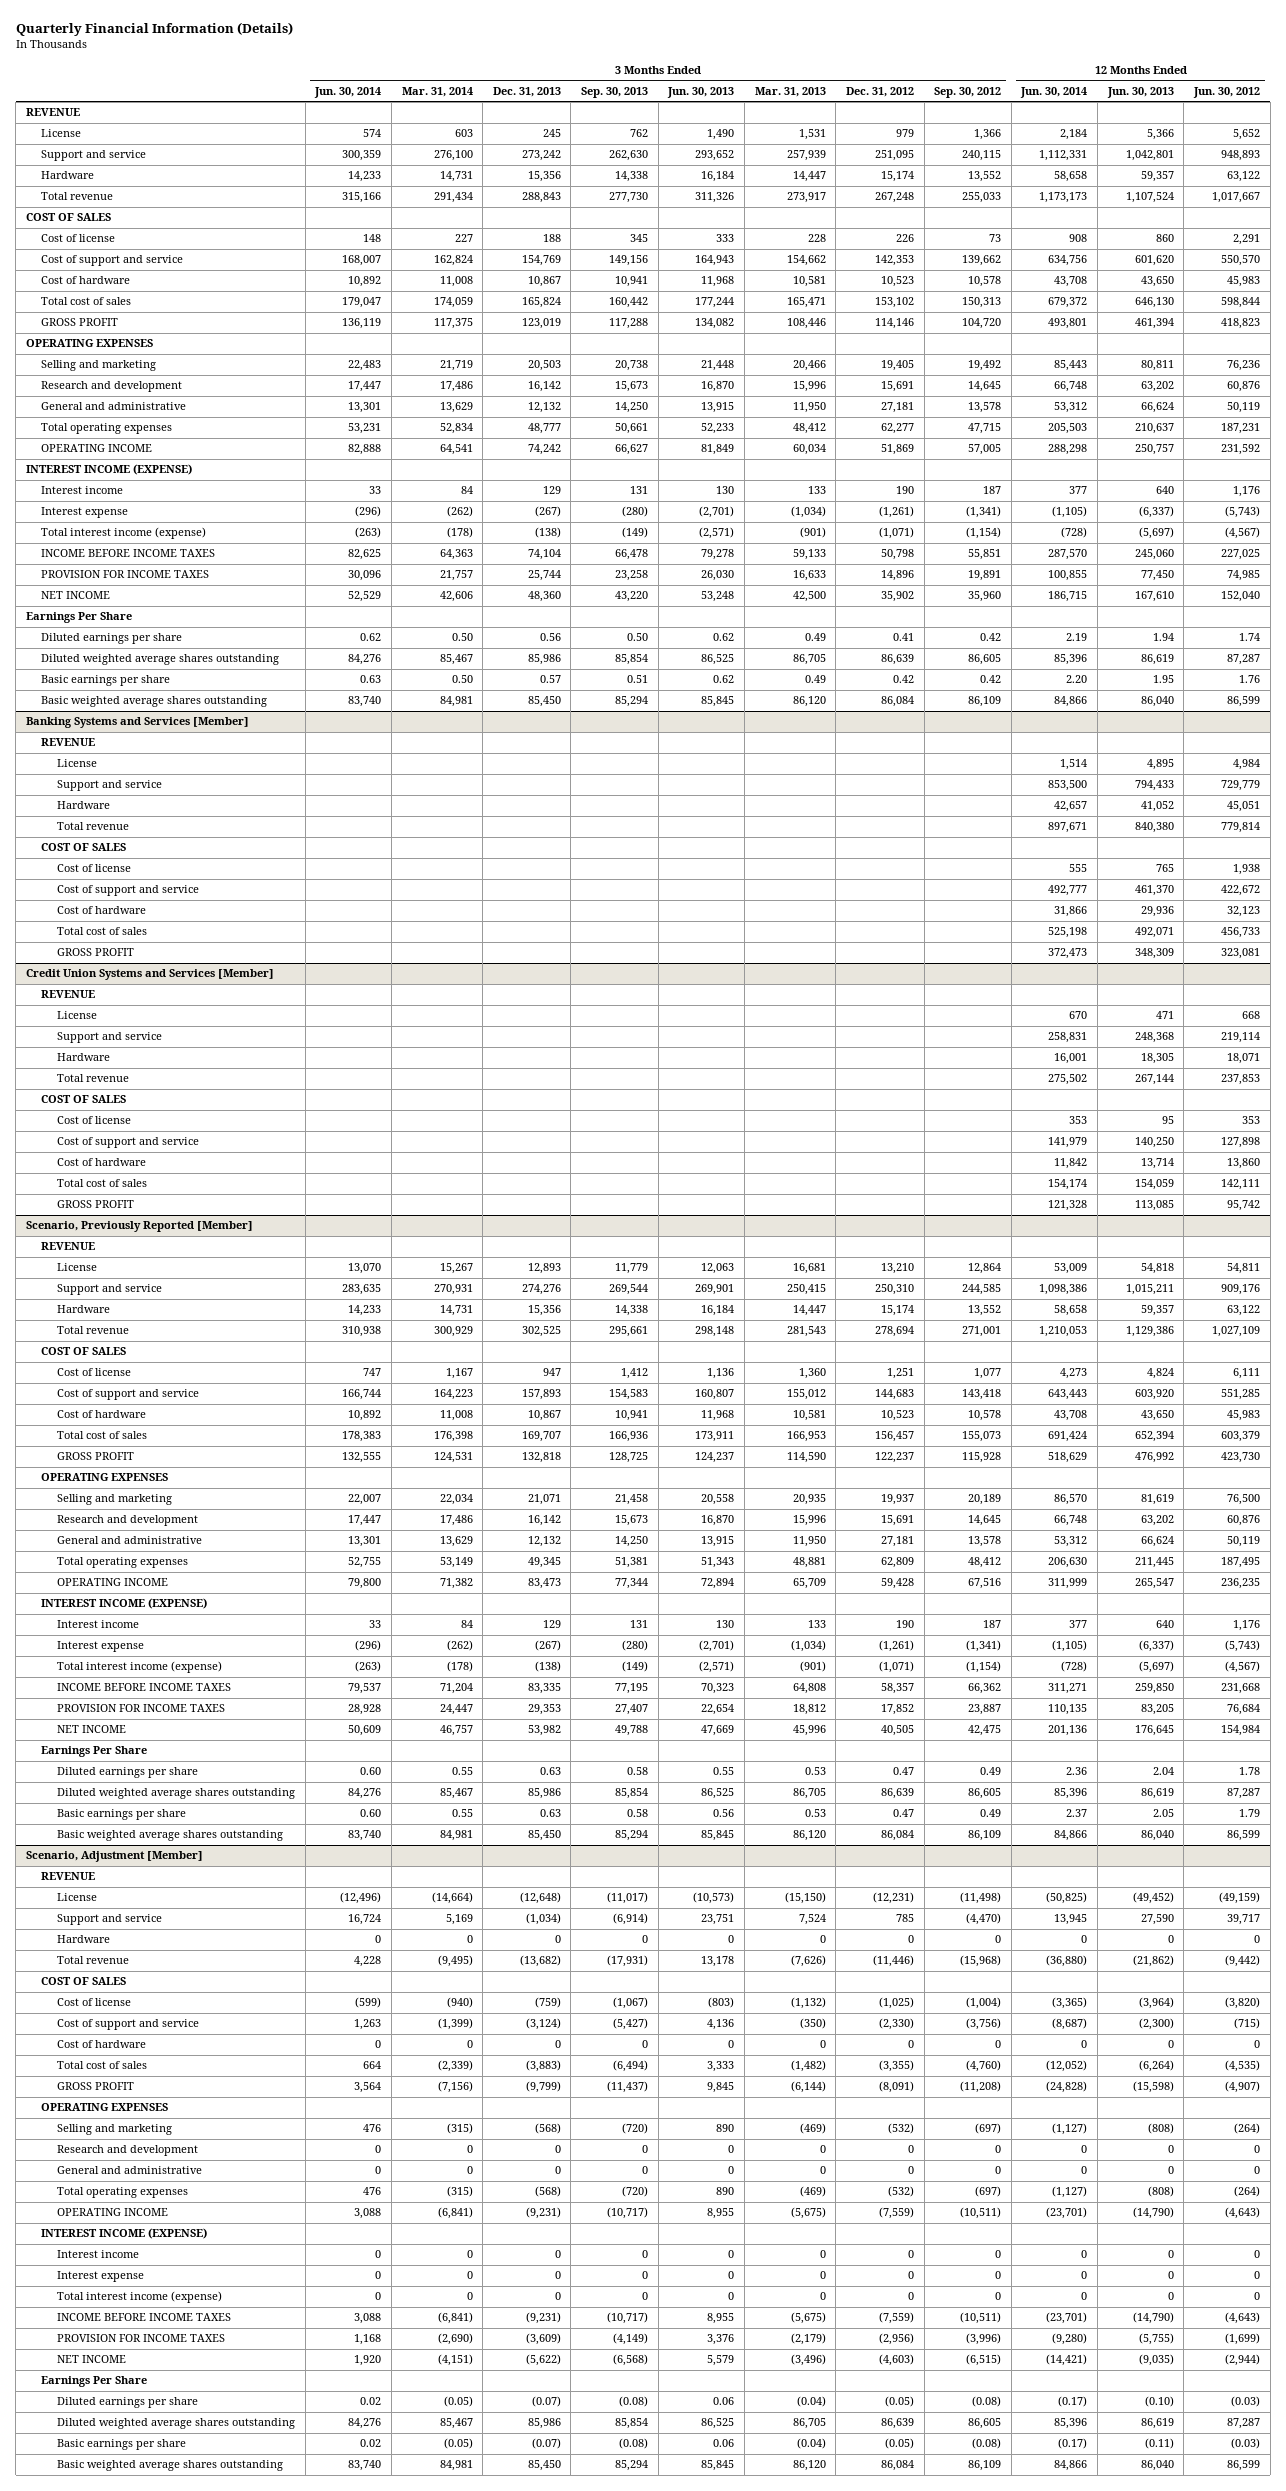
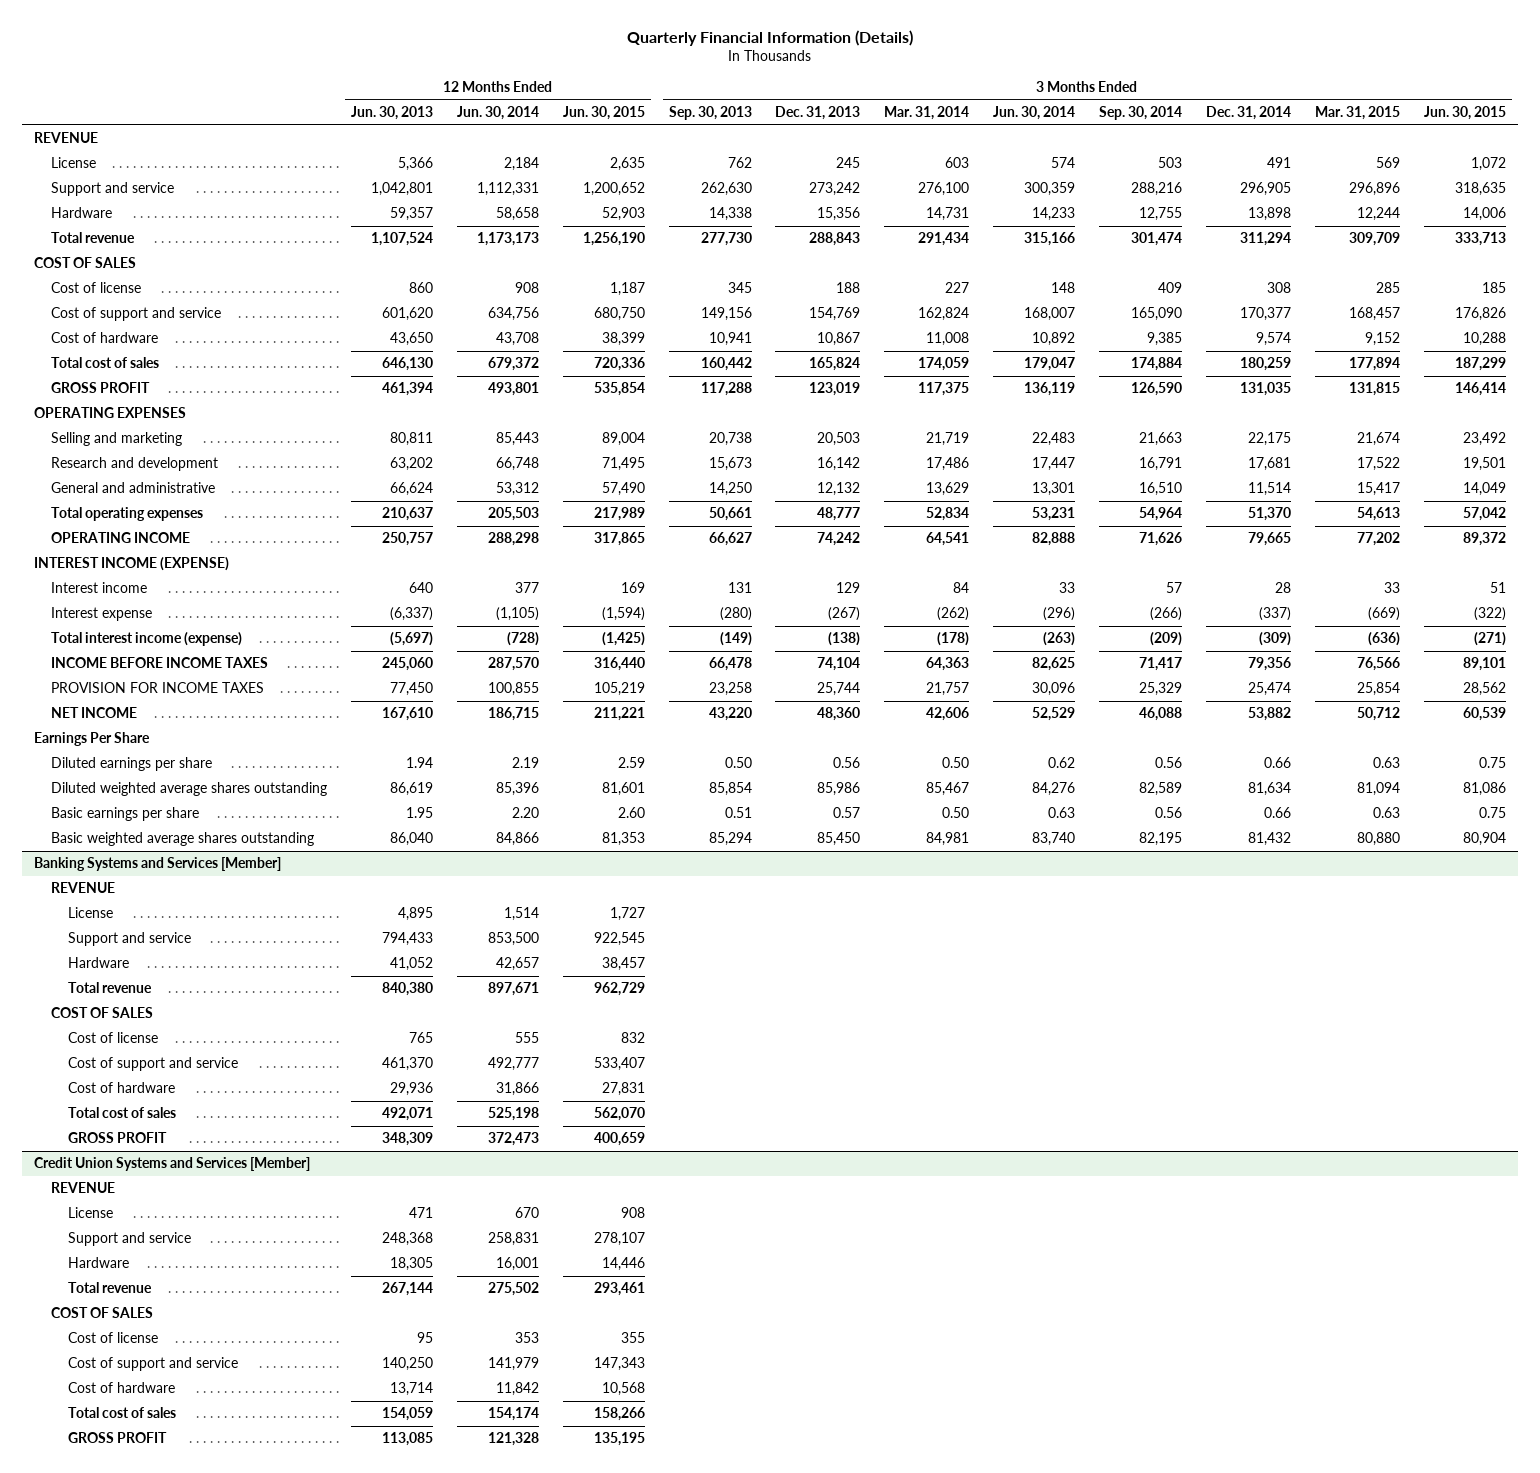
- | 3 Months Ended Jun. 30, 2014 | 3 Months Ended Mar. 31, 2014 | 3 Months Ended Dec. 31, 2013 | 3 Months Ended Sep. 30, 2013 | 3 Months Ended Jun. 30, 2013 | 3 Months Ended Mar. 31, 2013 | 3 Months Ended Dec. 31, 2012 | 3 Months Ended Sep. 30, 2012 | 12 Months Ended Jun. 30, 2014 | 12 Months Ended Jun. 30, 2013 | 12 Months Ended Jun. 30, 2012
+ | 12 Months Ended Jun. 30, 2013 | 12 Months Ended Jun. 30, 2014 | 12 Months Ended Jun. 30, 2015 | 3 Months Ended Sep. 30, 2013 | 3 Months Ended Dec. 31, 2013 | 3 Months Ended Mar. 31, 2014 | 3 Months Ended Jun. 30, 2014 | 3 Months Ended Sep. 30, 2014 | 3 Months Ended Dec. 31, 2014 | 3 Months Ended Mar. 31, 2015 | 3 Months Ended Jun. 30, 2015
- Scenario, Previously Reported [Member]
- REVENUE
- License | 13,070 | 15,267 | 12,893 | 11,779 | 12,063 | 16,681 | 13,210 | 12,864 | 53,009 | 54,818 | 54,811
- Support and service | 283,635 | 270,931 | 274,276 | 269,544 | 269,901 | 250,415 | 250,310 | 244,585 | 1,098,386 | 1,015,211 | 909,176
- Hardware | 14,233 | 14,731 | 15,356 | 14,338 | 16,184 | 14,447 | 15,174 | 13,552 | 58,658 | 59,357 | 63,122
- Total revenue | 310,938 | 300,929 | 302,525 | 295,661 | 298,148 | 281,543 | 278,694 | 271,001 | 1,210,053 | 1,129,386 | 1,027,109
- COST OF SALES
- Cost of license | 747 | 1,167 | 947 | 1,412 | 1,136 | 1,360 | 1,251 | 1,077 | 4,273 | 4,824 | 6,111
- Cost of support and service | 166,744 | 164,223 | 157,893 | 154,583 | 160,807 | 155,012 | 144,683 | 143,418 | 643,443 | 603,920 | 551,285
- Cost of hardware | 10,892 | 11,008 | 10,867 | 10,941 | 11,968 | 10,581 | 10,523 | 10,578 | 43,708 | 43,650 | 45,983
- Total cost of sales | 178,383 | 176,398 | 169,707 | 166,936 | 173,911 | 166,953 | 156,457 | 155,073 | 691,424 | 652,394 | 603,379
- GROSS PROFIT | 132,555 | 124,531 | 132,818 | 128,725 | 124,237 | 114,590 | 122,237 | 115,928 | 518,629 | 476,992 | 423,730
- OPERATING EXPENSES
- Selling and marketing | 22,007 | 22,034 | 21,071 | 21,458 | 20,558 | 20,935 | 19,937 | 20,189 | 86,570 | 81,619 | 76,500
- Research and development | 17,447 | 17,486 | 16,142 | 15,673 | 16,870 | 15,996 | 15,691 | 14,645 | 66,748 | 63,202 | 60,876
- General and administrative | 13,301 | 13,629 | 12,132 | 14,250 | 13,915 | 11,950 | 27,181 | 13,578 | 53,312 | 66,624 | 50,119
- Total operating expenses | 52,755 | 53,149 | 49,345 | 51,381 | 51,343 | 48,881 | 62,809 | 48,412 | 206,630 | 211,445 | 187,495
- OPERATING INCOME | 79,800 | 71,382 | 83,473 | 77,344 | 72,894 | 65,709 | 59,428 | 67,516 | 311,999 | 265,547 | 236,235
- INTEREST INCOME (EXPENSE)
- Interest income | 33 | 84 | 129 | 131 | 130 | 133 | 190 | 187 | 377 | 640 | 1,176
- Interest expense | (296) | (262) | (267) | (280) | (2,701) | (1,034) | (1,261) | (1,341) | (1,105) | (6,337) | (5,743)
- Total interest income (expense) | (263) | (178) | (138) | (149) | (2,571) | (901) | (1,071) | (1,154) | (728) | (5,697) | (4,567)
- INCOME BEFORE INCOME TAXES | 79,537 | 71,204 | 83,335 | 77,195 | 70,323 | 64,808 | 58,357 | 66,362 | 311,271 | 259,850 | 231,668
- PROVISION FOR INCOME TAXES | 28,928 | 24,447 | 29,353 | 27,407 | 22,654 | 18,812 | 17,852 | 23,887 | 110,135 | 83,205 | 76,684
- NET INCOME | 50,609 | 46,757 | 53,982 | 49,788 | 47,669 | 45,996 | 40,505 | 42,475 | 201,136 | 176,645 | 154,984
- Earnings Per Share
- Diluted earnings per share | 0.60 | 0.55 | 0.63 | 0.58 | 0.55 | 0.53 | 0.47 | 0.49 | 2.36 | 2.04 | 1.78
- Diluted weighted average shares outstanding | 84,276 | 85,467 | 85,986 | 85,854 | 86,525 | 86,705 | 86,639 | 86,605 | 85,396 | 86,619 | 87,287
- Basic earnings per share | 0.60 | 0.55 | 0.63 | 0.58 | 0.56 | 0.53 | 0.47 | 0.49 | 2.37 | 2.05 | 1.79
- Basic weighted average shares outstanding | 83,740 | 84,981 | 85,450 | 85,294 | 85,845 | 86,120 | 86,084 | 86,109 | 84,866 | 86,040 | 86,599
- Scenario, Adjustment [Member]
- REVENUE
- License | (12,496) | (14,664) | (12,648) | (11,017) | (10,573) | (15,150) | (12,231) | (11,498) | (50,825) | (49,452) | (49,159)
- Support and service | 16,724 | 5,169 | (1,034) | (6,914) | 23,751 | 7,524 | 785 | (4,470) | 13,945 | 27,590 | 39,717
- Hardware | 0 | 0 | 0 | 0 | 0 | 0 | 0 | 0 | 0 | 0 | 0
- Total revenue | 4,228 | (9,495) | (13,682) | (17,931) | 13,178 | (7,626) | (11,446) | (15,968) | (36,880) | (21,862) | (9,442)
- COST OF SALES
- Cost of license | (599) | (940) | (759) | (1,067) | (803) | (1,132) | (1,025) | (1,004) | (3,365) | (3,964) | (3,820)
- Cost of support and service | 1,263 | (1,399) | (3,124) | (5,427) | 4,136 | (350) | (2,330) | (3,756) | (8,687) | (2,300) | (715)
- Cost of hardware | 0 | 0 | 0 | 0 | 0 | 0 | 0 | 0 | 0 | 0 | 0
- Total cost of sales | 664 | (2,339) | (3,883) | (6,494) | 3,333 | (1,482) | (3,355) | (4,760) | (12,052) | (6,264) | (4,535)
- GROSS PROFIT | 3,564 | (7,156) | (9,799) | (11,437) | 9,845 | (6,144) | (8,091) | (11,208) | (24,828) | (15,598) | (4,907)
- OPERATING EXPENSES
- Selling and marketing | 476 | (315) | (568) | (720) | 890 | (469) | (532) | (697) | (1,127) | (808) | (264)
- Research and development | 0 | 0 | 0 | 0 | 0 | 0 | 0 | 0 | 0 | 0 | 0
- General and administrative | 0 | 0 | 0 | 0 | 0 | 0 | 0 | 0 | 0 | 0 | 0
- Total operating expenses | 476 | (315) | (568) | (720) | 890 | (469) | (532) | (697) | (1,127) | (808) | (264)
- OPERATING INCOME | 3,088 | (6,841) | (9,231) | (10,717) | 8,955 | (5,675) | (7,559) | (10,511) | (23,701) | (14,790) | (4,643)
- INTEREST INCOME (EXPENSE)
- Interest income | 0 | 0 | 0 | 0 | 0 | 0 | 0 | 0 | 0 | 0 | 0
- Interest expense | 0 | 0 | 0 | 0 | 0 | 0 | 0 | 0 | 0 | 0 | 0
- Total interest income (expense) | 0 | 0 | 0 | 0 | 0 | 0 | 0 | 0 | 0 | 0 | 0
- INCOME BEFORE INCOME TAXES | 3,088 | (6,841) | (9,231) | (10,717) | 8,955 | (5,675) | (7,559) | (10,511) | (23,701) | (14,790) | (4,643)
- PROVISION FOR INCOME TAXES | 1,168 | (2,690) | (3,609) | (4,149) | 3,376 | (2,179) | (2,956) | (3,996) | (9,280) | (5,755) | (1,699)
- NET INCOME | 1,920 | (4,151) | (5,622) | (6,568) | 5,579 | (3,496) | (4,603) | (6,515) | (14,421) | (9,035) | (2,944)
- Earnings Per Share
- Diluted earnings per share | 0.02 | (0.05) | (0.07) | (0.08) | 0.06 | (0.04) | (0.05) | (0.08) | (0.17) | (0.10) | (0.03)
- Diluted weighted average shares outstanding | 84,276 | 85,467 | 85,986 | 85,854 | 86,525 | 86,705 | 86,639 | 86,605 | 85,396 | 86,619 | 87,287
- Basic earnings per share | 0.02 | (0.05) | (0.07) | (0.08) | 0.06 | (0.04) | (0.05) | (0.08) | (0.17) | (0.11) | (0.03)
- Basic weighted average shares outstanding | 83,740 | 84,981 | 85,450 | 85,294 | 85,845 | 86,120 | 86,084 | 86,109 | 84,866 | 86,040 | 86,599

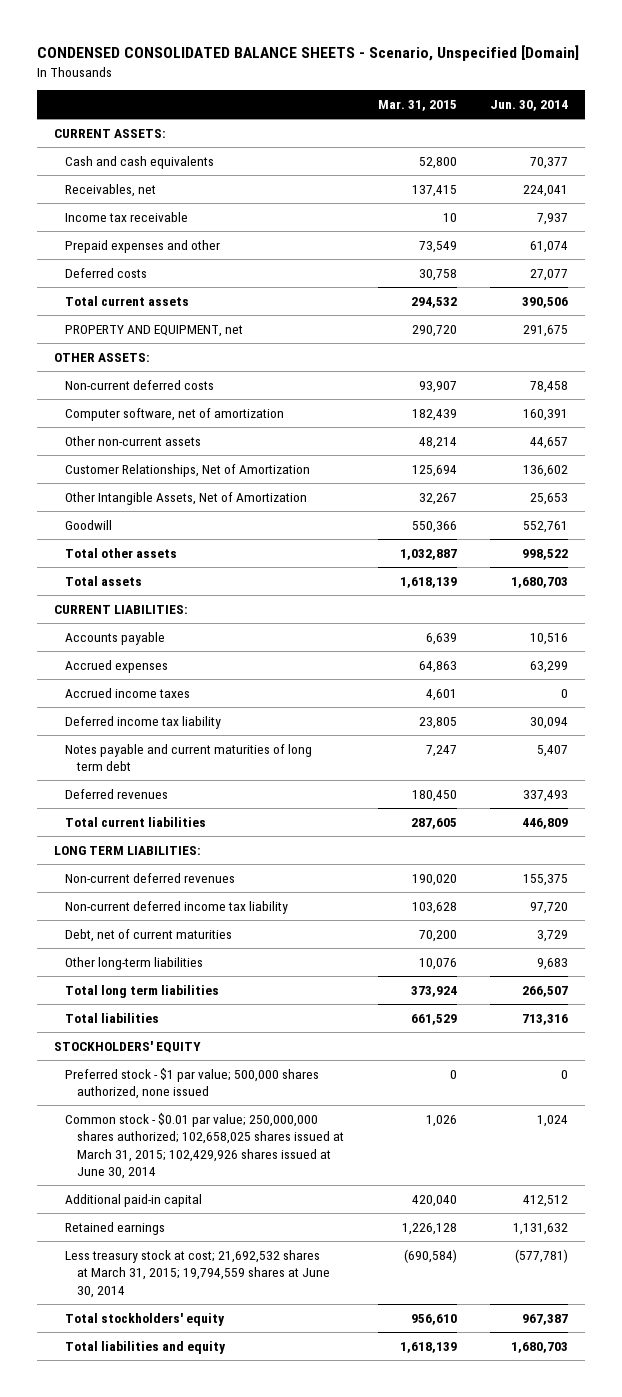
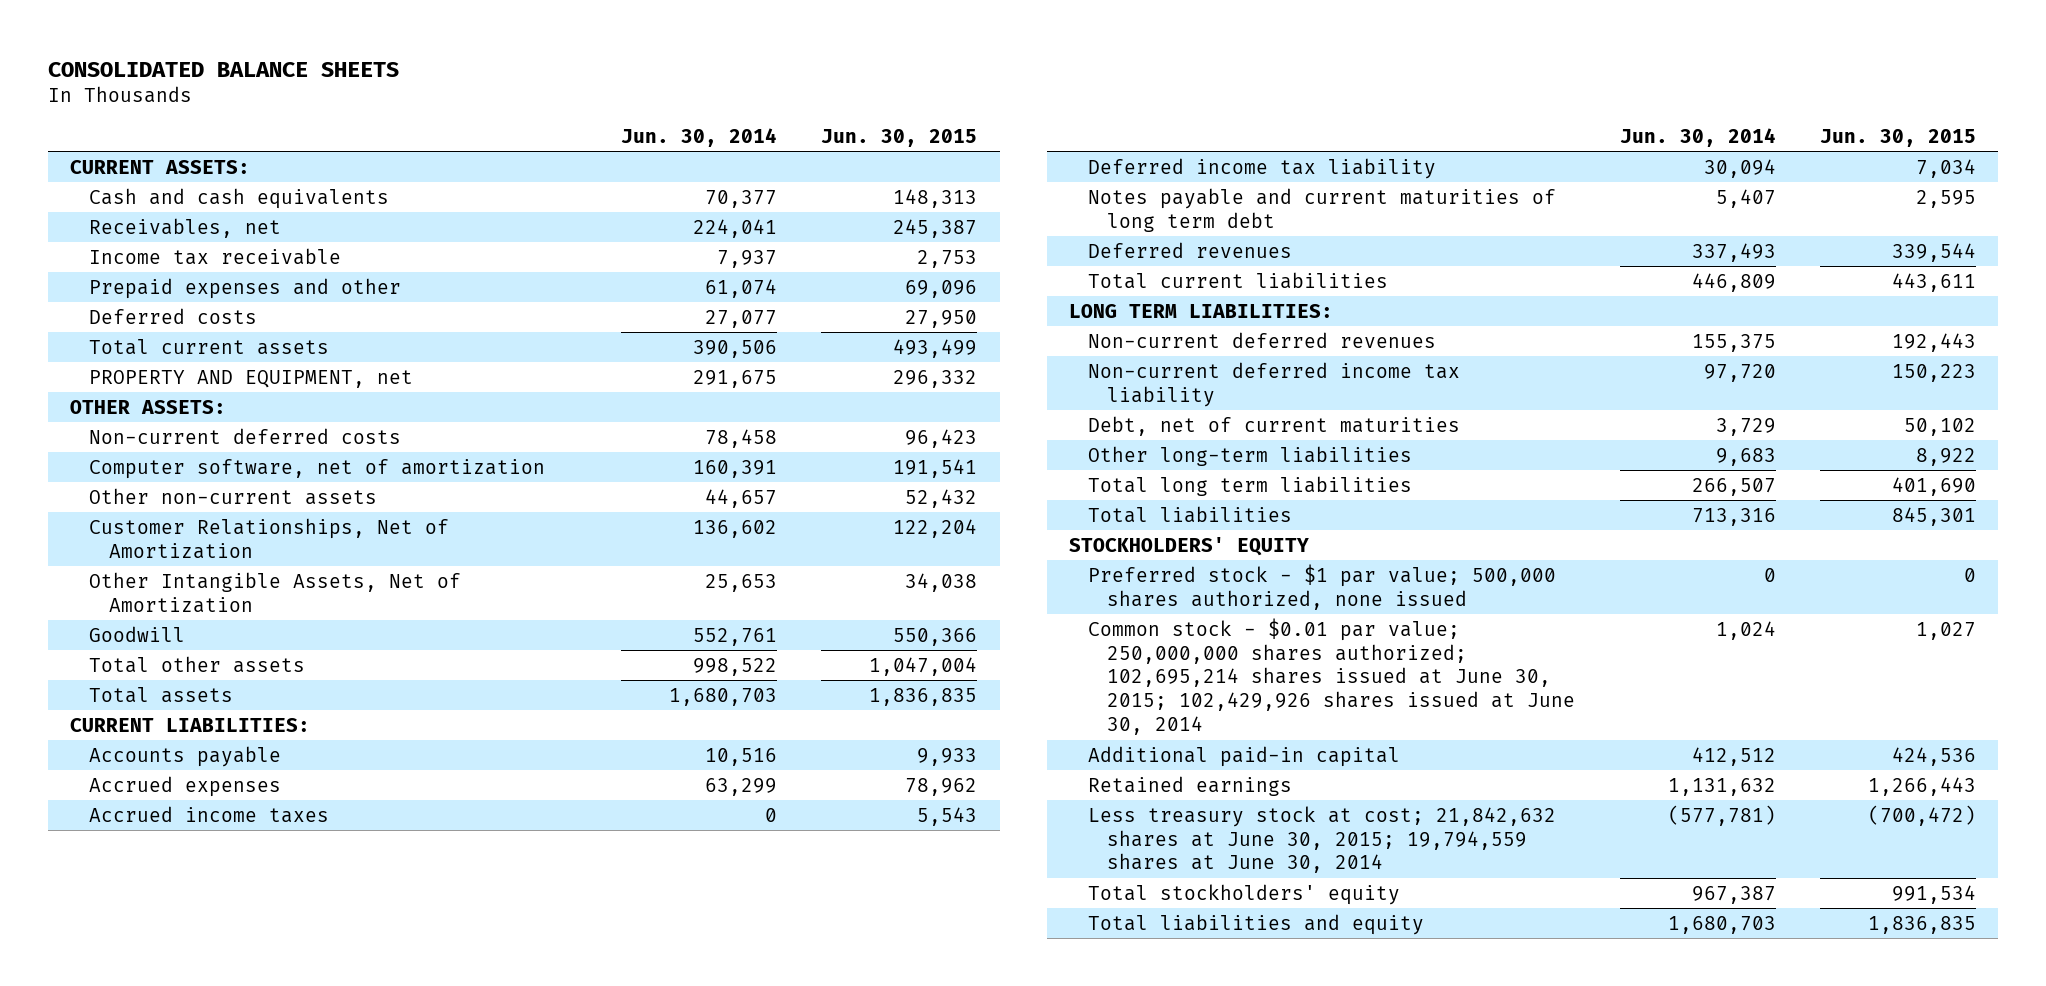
- CONDENSED CONSOLIDATED BALANCE SHEETS - Scenario, Unspecified [Domain]
+ CONSOLIDATED BALANCE SHEETS
- | Mar. 31, 2015 | Jun. 30, 2014
+ | Jun. 30, 2014 | Jun. 30, 2015
- Common stock - $0.01 par value; 250,000,000 shares authorized; 102,658,025 shares issued at March 31, 2015; 102,429,926 shares issued at June 30, 2014 | 1,026 | 1,024
+ Common stock - $0.01 par value; 250,000,000 shares authorized; 102,695,214 shares issued at June 30, 2015; 102,429,926 shares issued at June 30, 2014 | 1,024 | 1,027
- Less treasury stock at cost; 21,692,532 shares at March 31, 2015; 19,794,559 shares at June 30, 2014 | (690,584) | (577,781)
+ Less treasury stock at cost; 21,842,632 shares at June 30, 2015; 19,794,559 shares at June 30, 2014 | (577,781) | (700,472)

